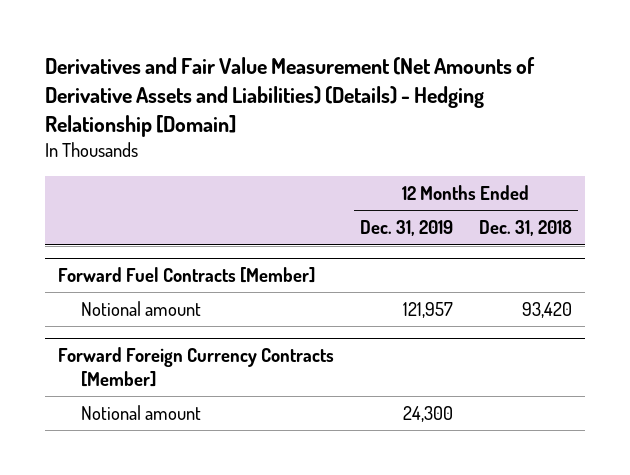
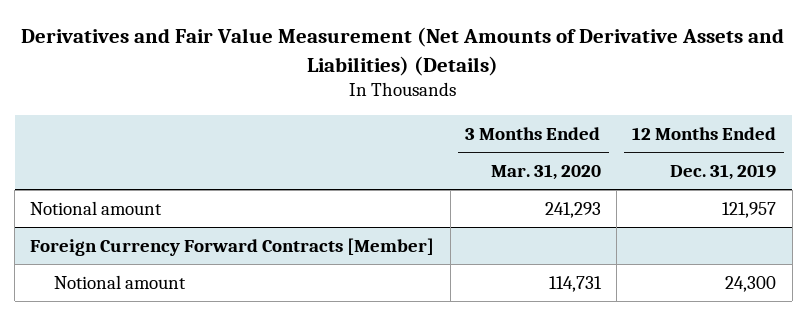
- Derivatives and Fair Value Measurement (Net Amounts of Derivative Assets and Liabilities) (Details) - Hedging Relationship [Domain]
+ Derivatives and Fair Value Measurement (Net Amounts of Derivative Assets and Liabilities) (Details)
- | 12 Months Ended Dec. 31, 2019 | 12 Months Ended Dec. 31, 2018
+ | 3 Months Ended Mar. 31, 2020 | 12 Months Ended Dec. 31, 2019
- Forward Fuel Contracts [Member]
- Forward Foreign Currency Contracts [Member]
+ Foreign Currency Forward Contracts [Member]

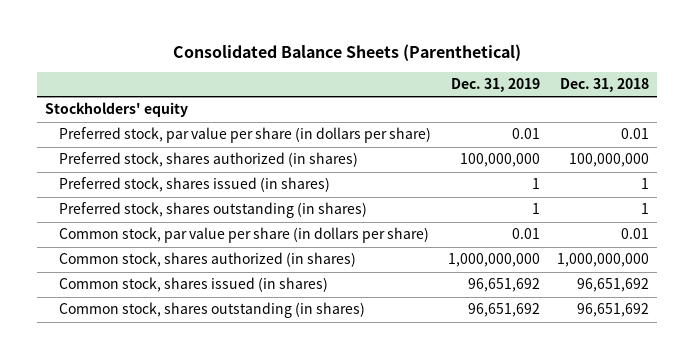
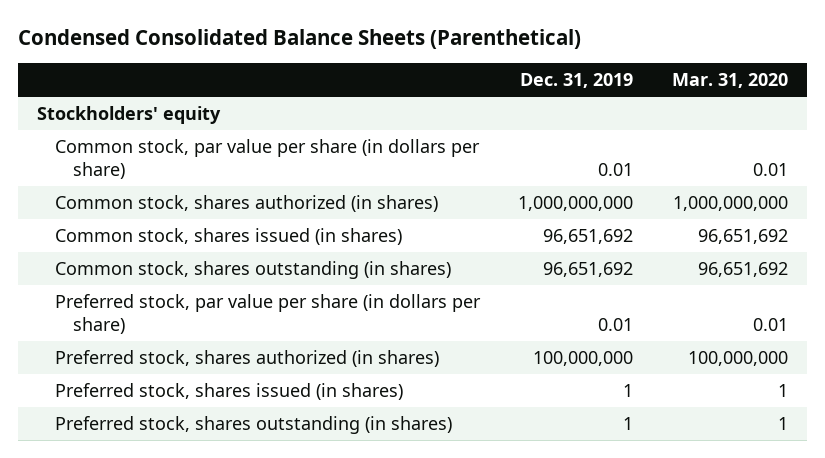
- Consolidated Balance Sheets (Parenthetical)
+ Condensed Consolidated Balance Sheets (Parenthetical)
- | Dec. 31, 2019 | Dec. 31, 2018
+ | Dec. 31, 2019 | Mar. 31, 2020
moved down: Preferred stock, par value per share (in dollars per share) | 0.01 | 0.01
moved down: Preferred stock, shares authorized (in shares) | 100,000,000 | 100,000,000
moved down: Preferred stock, shares issued (in shares) | 1 | 1
moved down: Preferred stock, shares outstanding (in shares) | 1 | 1

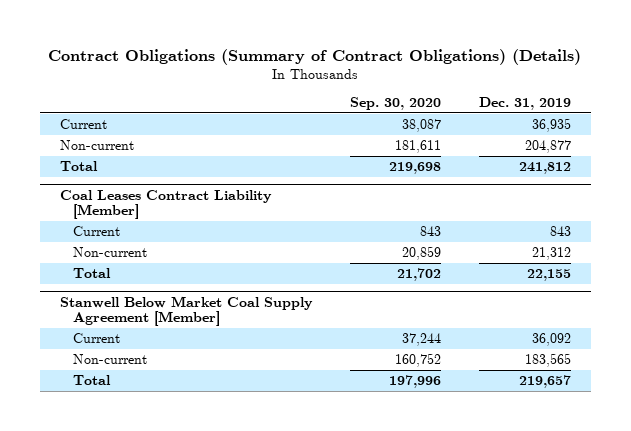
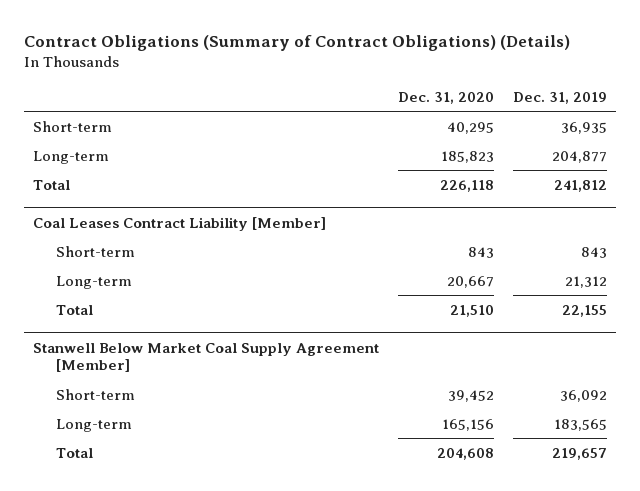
- | Sep. 30, 2020 | Dec. 31, 2019
+ | Dec. 31, 2020 | Dec. 31, 2019
- Current | 38,087 | 36,935
- Non-current | 181,611 | 204,877
+ Short-term | 40,295 | 36,935
+ Long-term | 185,823 | 204,877
@ Coal Leases Contract Liability [Member]
- Current | 843 | 843
- Non-current | 20,859 | 21,312
+ Short-term | 843 | 843
+ Long-term | 20,667 | 21,312
@ Stanwell Below Market Coal Supply Agreement [Member]
- Current | 37,244 | 36,092
- Non-current | 160,752 | 183,565
+ Short-term | 39,452 | 36,092
+ Long-term | 165,156 | 183,565

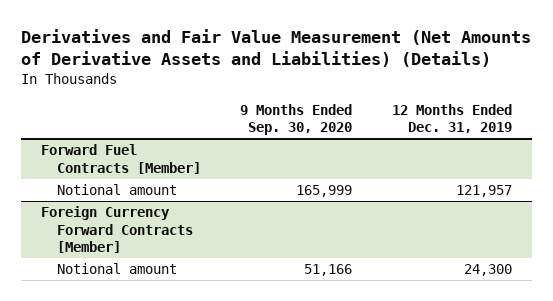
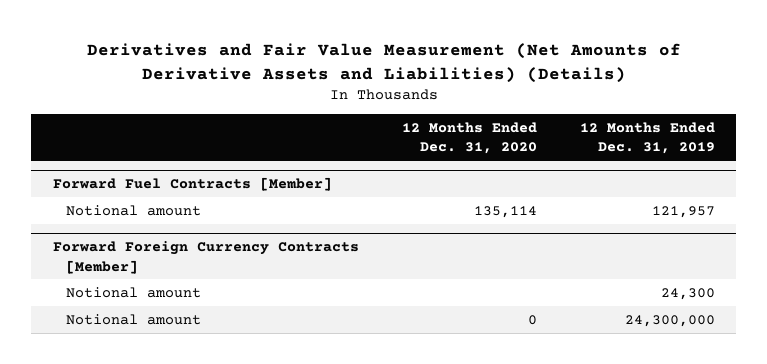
- | 9 Months Ended Sep. 30, 2020 | 12 Months Ended Dec. 31, 2019
+ | 12 Months Ended Dec. 31, 2020 | 12 Months Ended Dec. 31, 2019
- Foreign Currency Forward Contracts [Member]
+ Forward Foreign Currency Contracts [Member]
+ Notional amount | 0 | 24,300,000

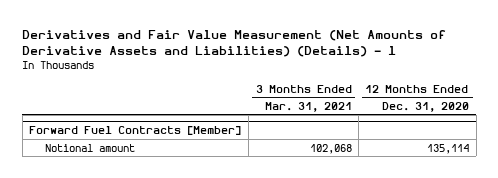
- Derivatives and Fair Value Measurement (Net Amounts of Derivative Assets and Liabilities) (Details)
+ Derivatives and Fair Value Measurement (Net Amounts of Derivative Assets and Liabilities) (Details) - l
- | 12 Months Ended Dec. 31, 2020 | 12 Months Ended Dec. 31, 2019
+ | 3 Months Ended Mar. 31, 2021 | 12 Months Ended Dec. 31, 2020
- Forward Foreign Currency Contracts [Member]
- Notional amount | | 24,300
- Notional amount | 0 | 24,300,000

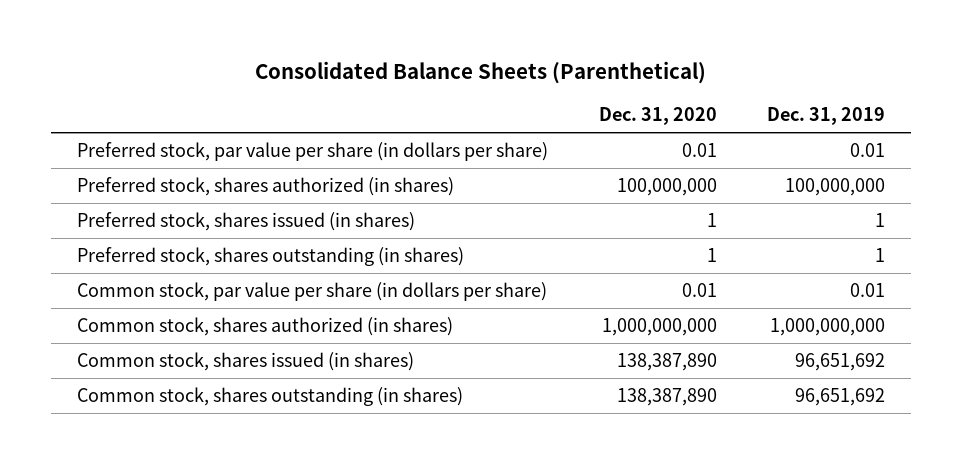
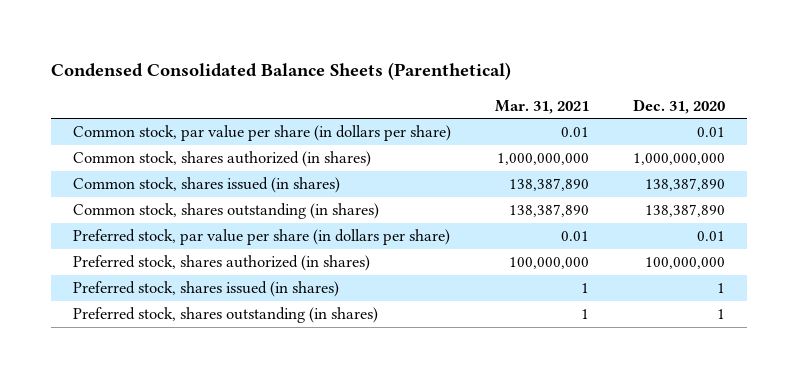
- Consolidated Balance Sheets (Parenthetical)
+ Condensed Consolidated Balance Sheets (Parenthetical)
- | Dec. 31, 2020 | Dec. 31, 2019
+ | Mar. 31, 2021 | Dec. 31, 2020
moved down: Preferred stock, par value per share (in dollars per share) | 0.01 | 0.01
moved down: Preferred stock, shares authorized (in shares) | 100,000,000 | 100,000,000
moved down: Preferred stock, shares issued (in shares) | 1 | 1
moved down: Preferred stock, shares outstanding (in shares) | 1 | 1

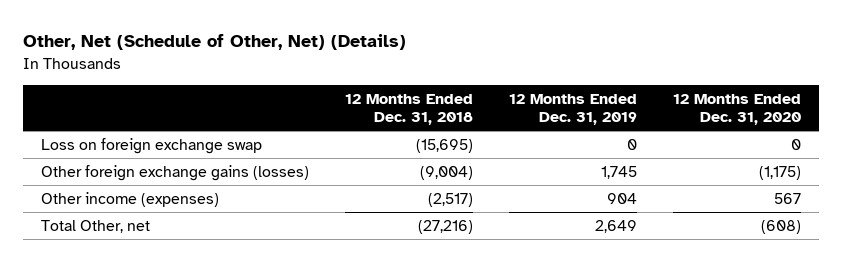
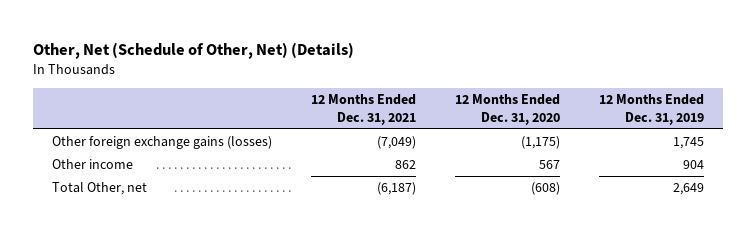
- | 12 Months Ended Dec. 31, 2018 | 12 Months Ended Dec. 31, 2019 | 12 Months Ended Dec. 31, 2020
+ | 12 Months Ended Dec. 31, 2021 | 12 Months Ended Dec. 31, 2020 | 12 Months Ended Dec. 31, 2019
- Loss on foreign exchange swap | (15,695) | 0 | 0
- Other income (expenses) | (2,517) | 904 | 567
+ Other income | 862 | 567 | 904

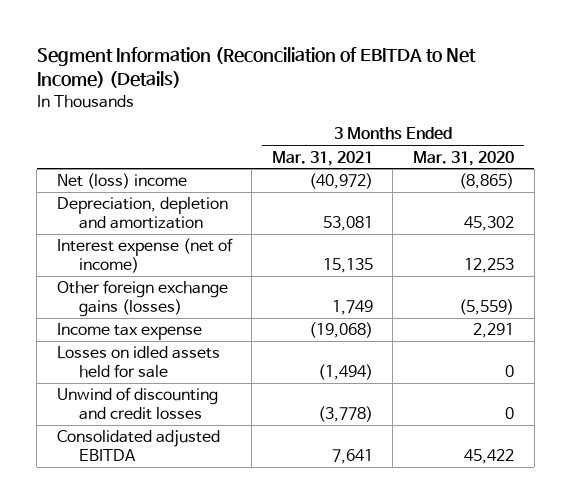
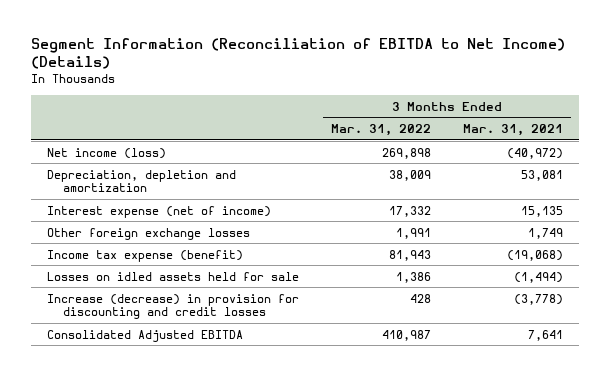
- | 3 Months Ended Mar. 31, 2021 | 3 Months Ended Mar. 31, 2020
+ | 3 Months Ended Mar. 31, 2022 | 3 Months Ended Mar. 31, 2021
- Net (loss) income | (40,972) | (8,865)
+ Net income (loss) | 269,898 | (40,972)
- Other foreign exchange gains (losses) | 1,749 | (5,559)
- Income tax expense | (19,068) | 2,291
+ Other foreign exchange losses | 1,991 | 1,749
+ Income tax expense (benefit) | 81,943 | (19,068)
- Unwind of discounting and credit losses | (3,778) | 0
- Consolidated adjusted EBITDA | 7,641 | 45,422
+ Increase (decrease) in provision for discounting and credit losses | 428 | (3,778)
+ Consolidated Adjusted EBITDA | 410,987 | 7,641

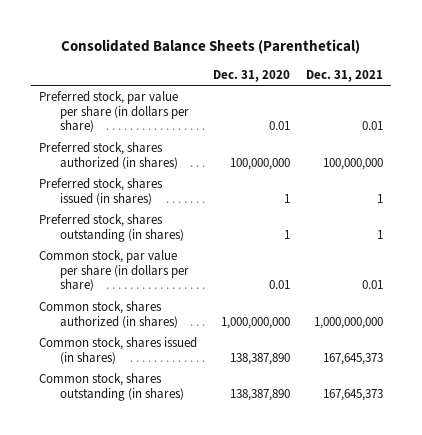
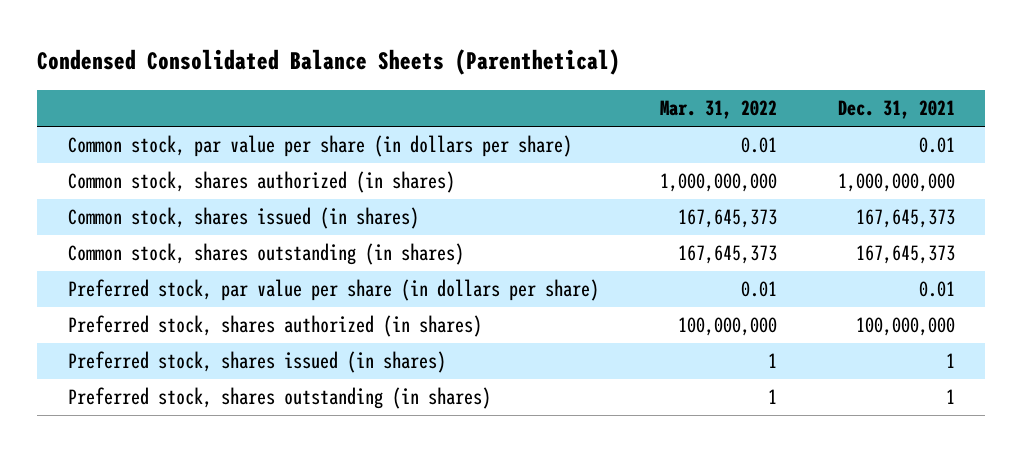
- Consolidated Balance Sheets (Parenthetical)
+ Condensed Consolidated Balance Sheets (Parenthetical)
- | Dec. 31, 2020 | Dec. 31, 2021
+ | Mar. 31, 2022 | Dec. 31, 2021
moved down: Preferred stock, par value per share (in dollars per share) | 0.01 | 0.01
moved down: Preferred stock, shares authorized (in shares) | 100,000,000 | 100,000,000
moved down: Preferred stock, shares issued (in shares) | 1 | 1
moved down: Preferred stock, shares outstanding (in shares) | 1 | 1

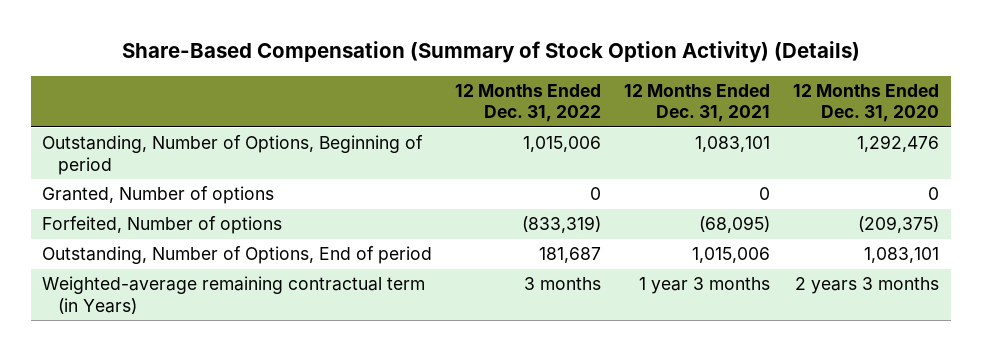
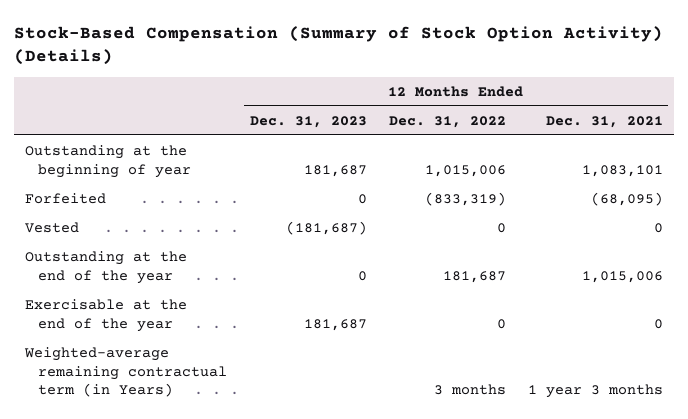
- Share-Based Compensation (Summary of Stock Option Activity) (Details)
+ Stock-Based Compensation (Summary of Stock Option Activity) (Details)
- | 12 Months Ended Dec. 31, 2022 | 12 Months Ended Dec. 31, 2021 | 12 Months Ended Dec. 31, 2020
+ | 12 Months Ended Dec. 31, 2023 | 12 Months Ended Dec. 31, 2022 | 12 Months Ended Dec. 31, 2021
- Outstanding, Number of Options, Beginning of period | 1,015,006 | 1,083,101 | 1,292,476
- Granted, Number of options | 0 | 0 | 0
- Forfeited, Number of options | (833,319) | (68,095) | (209,375)
- Outstanding, Number of Options, End of period | 181,687 | 1,015,006 | 1,083,101
+ Outstanding at the beginning of year | 181,687 | 1,015,006 | 1,083,101
+ Forfeited | 0 | (833,319) | (68,095)
+ Vested | (181,687) | 0 | 0
+ Outstanding at the end of the year | 0 | 181,687 | 1,015,006
+ Exercisable at the end of the year | 181,687 | 0 | 0

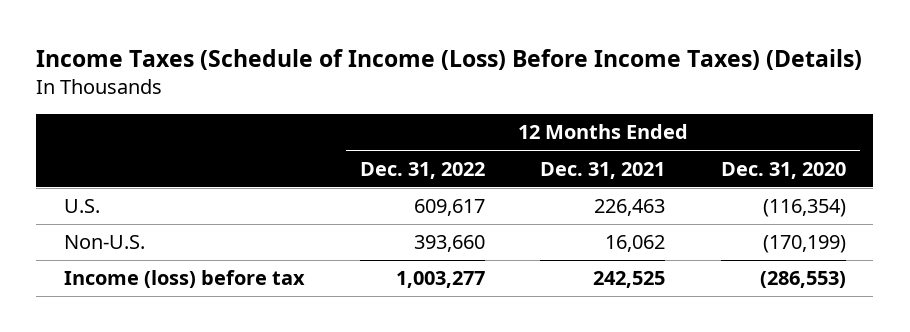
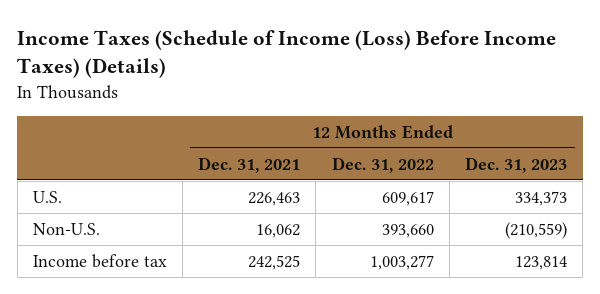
- | 12 Months Ended Dec. 31, 2022 | 12 Months Ended Dec. 31, 2021 | 12 Months Ended Dec. 31, 2020
+ | 12 Months Ended Dec. 31, 2021 | 12 Months Ended Dec. 31, 2022 | 12 Months Ended Dec. 31, 2023
- Income (loss) before tax | 1,003,277 | 242,525 | (286,553)
+ Income before tax | 242,525 | 1,003,277 | 123,814

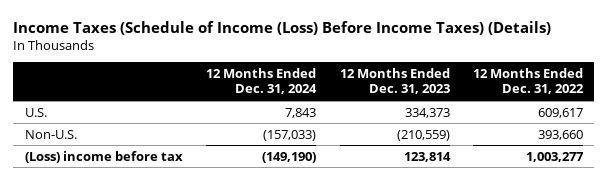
- | 12 Months Ended Dec. 31, 2021 | 12 Months Ended Dec. 31, 2022 | 12 Months Ended Dec. 31, 2023
+ | 12 Months Ended Dec. 31, 2024 | 12 Months Ended Dec. 31, 2023 | 12 Months Ended Dec. 31, 2022
- Income before tax | 242,525 | 1,003,277 | 123,814
+ (Loss) income before tax | (149,190) | 123,814 | 1,003,277

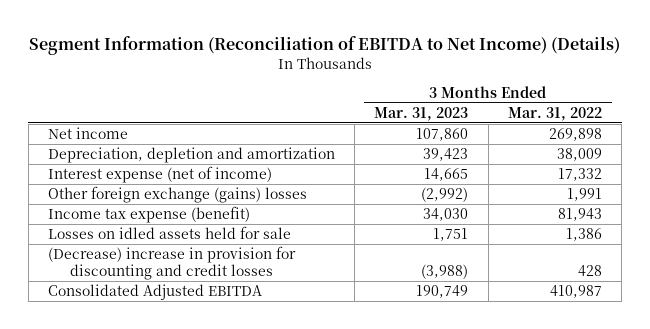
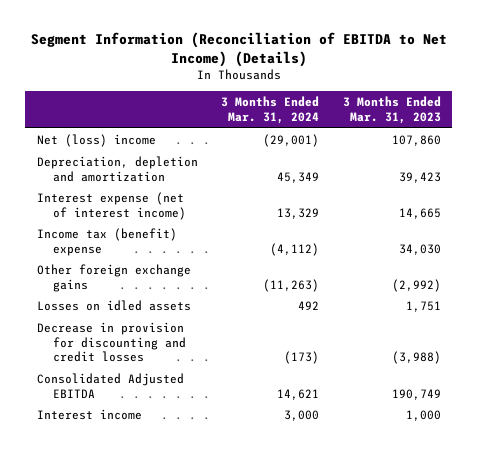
- | 3 Months Ended Mar. 31, 2023 | 3 Months Ended Mar. 31, 2022
+ | 3 Months Ended Mar. 31, 2024 | 3 Months Ended Mar. 31, 2023
- Net income | 107,860 | 269,898
+ Net (loss) income | (29,001) | 107,860
- Interest expense (net of income) | 14,665 | 17,332
- Other foreign exchange (gains) losses | (2,992) | 1,991
- Income tax expense (benefit) | 34,030 | 81,943
- Losses on idled assets held for sale | 1,751 | 1,386
- (Decrease) increase in provision for discounting and credit losses | (3,988) | 428
+ Interest expense (net of interest income) | 13,329 | 14,665
+ Income tax (benefit) expense | (4,112) | 34,030
+ Other foreign exchange gains | (11,263) | (2,992)
+ Losses on idled assets | 492 | 1,751
+ Decrease in provision for discounting and credit losses | (173) | (3,988)
+ Interest income | 3,000 | 1,000

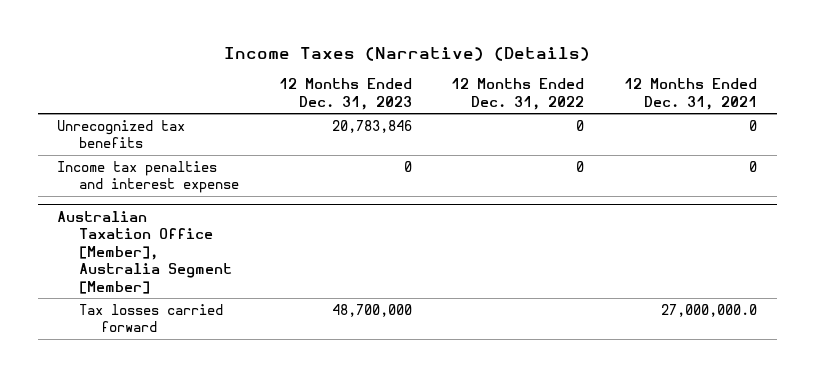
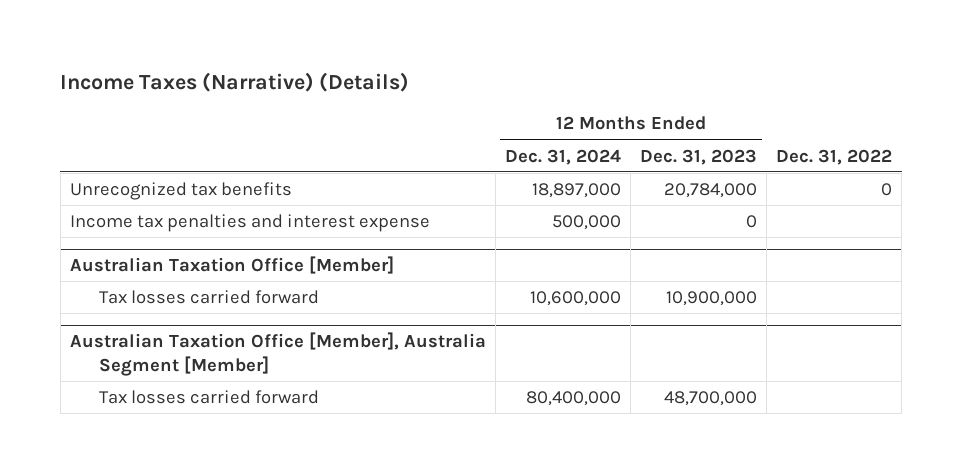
- | 12 Months Ended Dec. 31, 2023 | 12 Months Ended Dec. 31, 2022 | 12 Months Ended Dec. 31, 2021
+ | 12 Months Ended Dec. 31, 2024 | 12 Months Ended Dec. 31, 2023 | Dec. 31, 2022
- Unrecognized tax benefits | 20,783,846 | 0 | 0
+ Unrecognized tax benefits | 18,897,000 | 20,784,000 | 0
+ Australian Taxation Office [Member]
+ Tax losses carried forward | 10,600,000 | 10,900,000 |

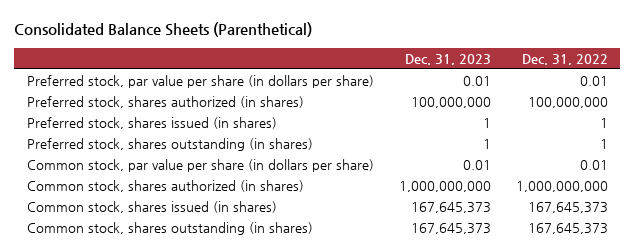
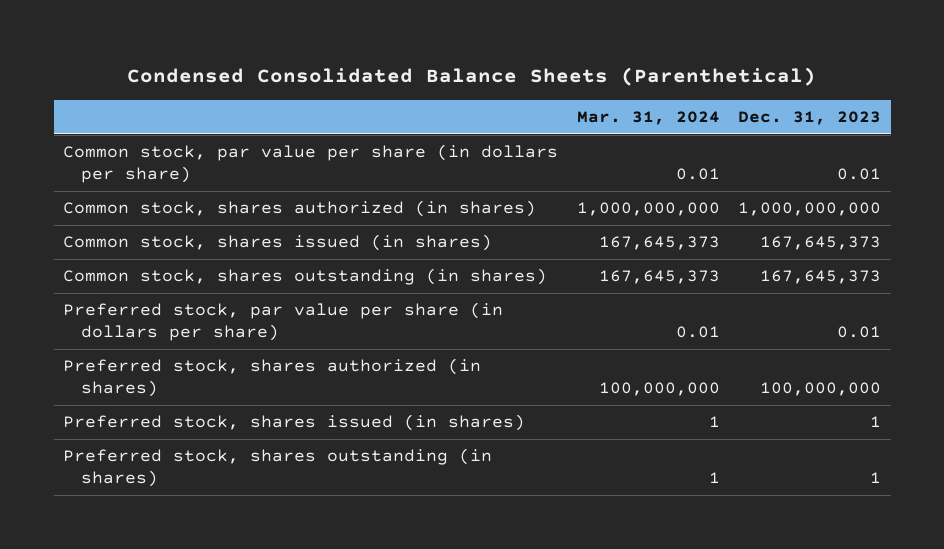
- Consolidated Balance Sheets (Parenthetical)
+ Condensed Consolidated Balance Sheets (Parenthetical)
- | Dec. 31, 2023 | Dec. 31, 2022
+ | Mar. 31, 2024 | Dec. 31, 2023
moved down: Preferred stock, par value per share (in dollars per share) | 0.01 | 0.01
moved down: Preferred stock, shares authorized (in shares) | 100,000,000 | 100,000,000
moved down: Preferred stock, shares issued (in shares) | 1 | 1
moved down: Preferred stock, shares outstanding (in shares) | 1 | 1

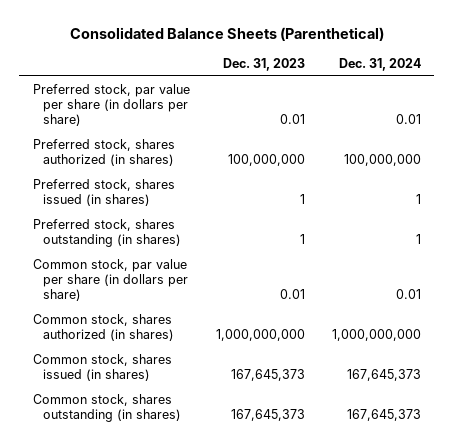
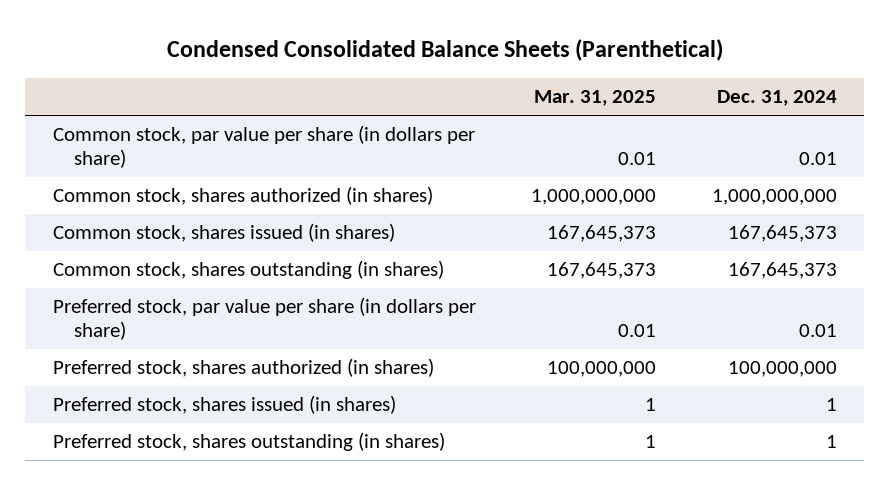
- Consolidated Balance Sheets (Parenthetical)
+ Condensed Consolidated Balance Sheets (Parenthetical)
- | Dec. 31, 2023 | Dec. 31, 2024
+ | Mar. 31, 2025 | Dec. 31, 2024
moved down: Preferred stock, par value per share (in dollars per share) | 0.01 | 0.01
moved down: Preferred stock, shares authorized (in shares) | 100,000,000 | 100,000,000
moved down: Preferred stock, shares issued (in shares) | 1 | 1
moved down: Preferred stock, shares outstanding (in shares) | 1 | 1

